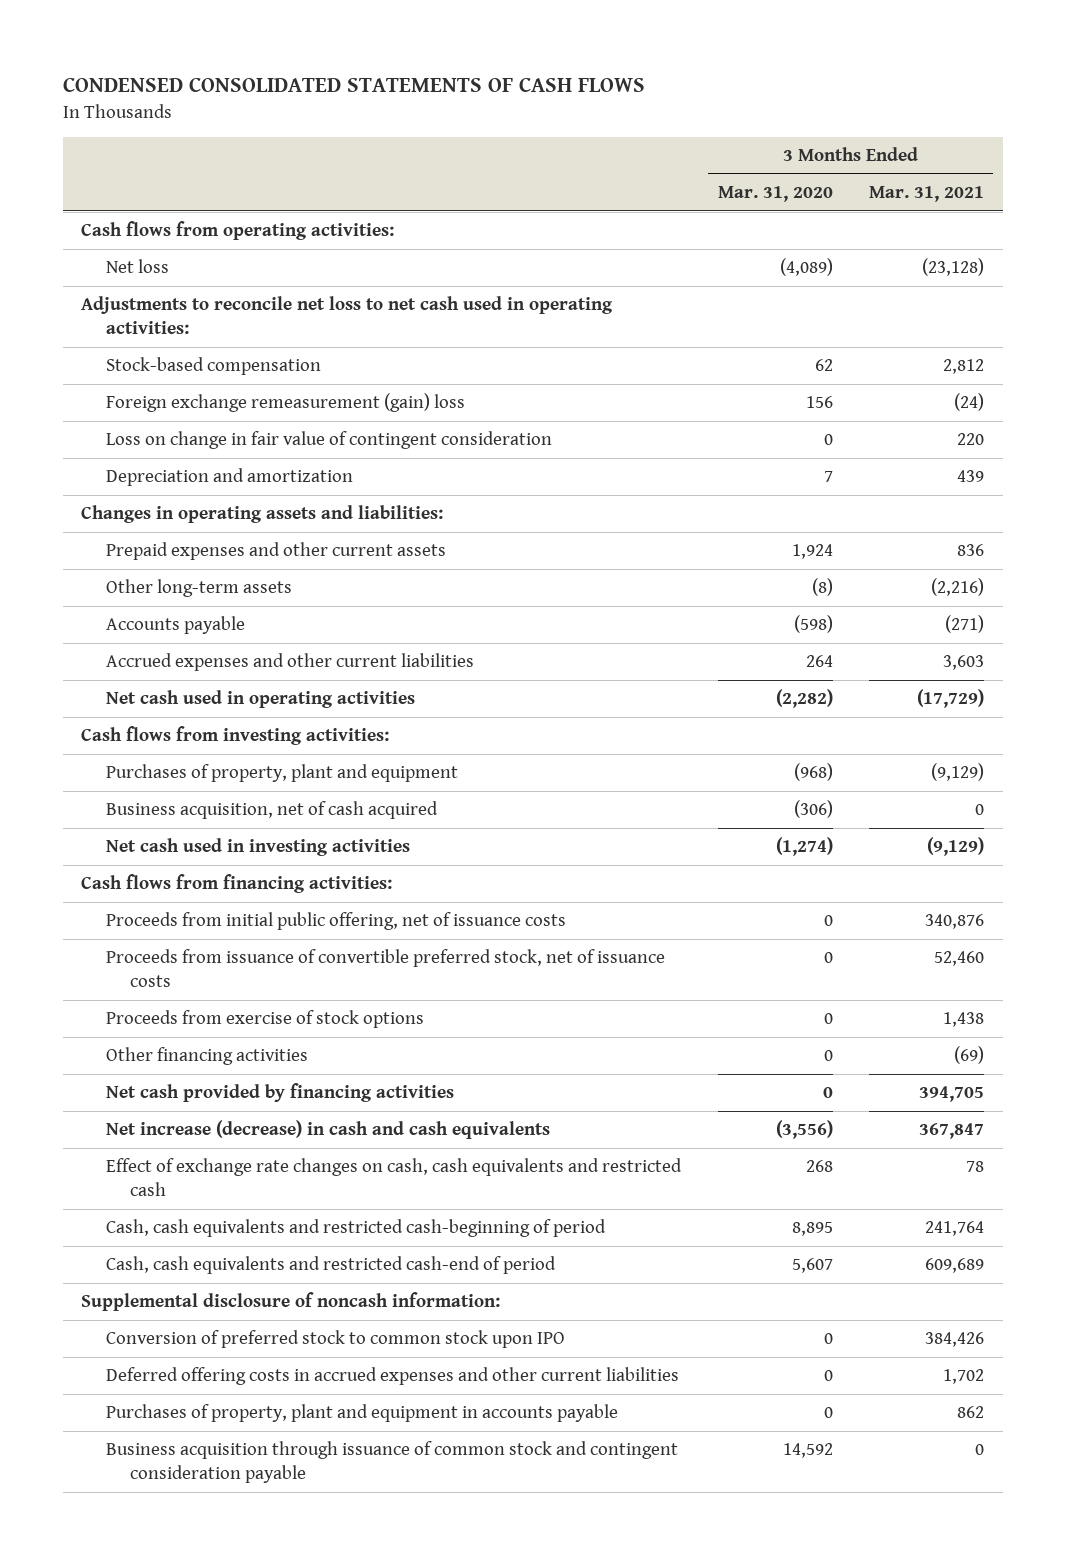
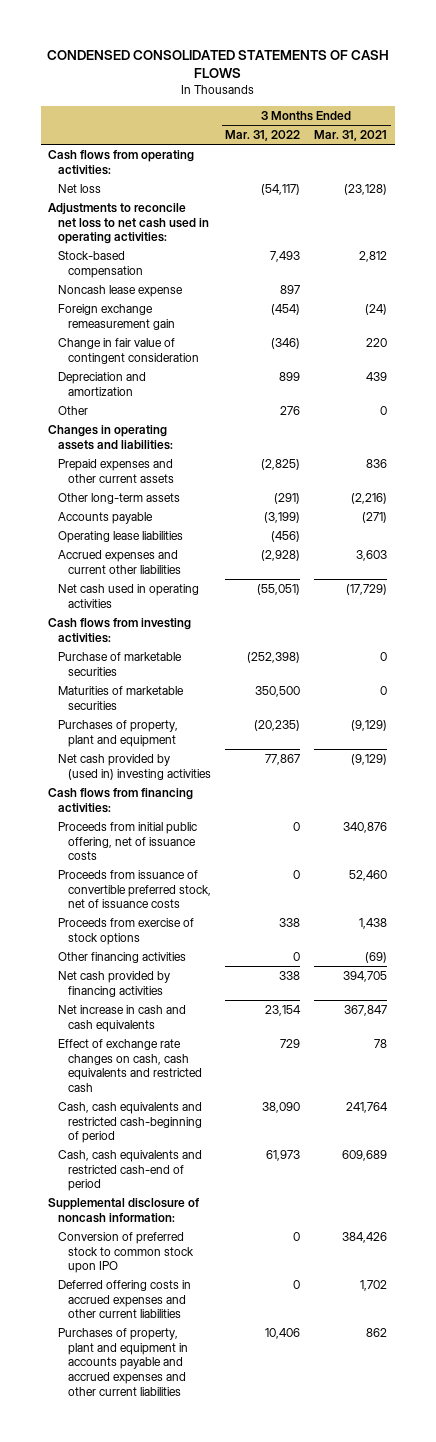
- | 3 Months Ended Mar. 31, 2020 | 3 Months Ended Mar. 31, 2021
+ | 3 Months Ended Mar. 31, 2022 | 3 Months Ended Mar. 31, 2021
- Foreign exchange remeasurement (gain) loss | 156 | (24)
- Loss on change in fair value of contingent consideration | 0 | 220
+ Noncash lease expense | 897 |
+ Foreign exchange remeasurement gain | (454) | (24)
+ Change in fair value of contingent consideration | (346) | 220
+ Other | 276 | 0
- Accrued expenses and other current liabilities | 264 | 3,603
+ Operating lease liabilities | (456) |
+ Accrued expenses and current other liabilities | (2,928) | 3,603
+ Purchase of marketable securities | (252,398) | 0
+ Maturities of marketable securities | 350,500 | 0
- Business acquisition, net of cash acquired | (306) | 0
- Net cash used in investing activities | (1,274) | (9,129)
+ Net cash provided by (used in) investing activities | 77,867 | (9,129)
- Net increase (decrease) in cash and cash equivalents | (3,556) | 367,847
+ Net increase in cash and cash equivalents | 23,154 | 367,847
- Purchases of property, plant and equipment in accounts payable | 0 | 862
- Business acquisition through issuance of common stock and contingent consideration payable | 14,592 | 0
+ Purchases of property, plant and equipment in accounts payable and accrued expenses and other current liabilities | 10,406 | 862

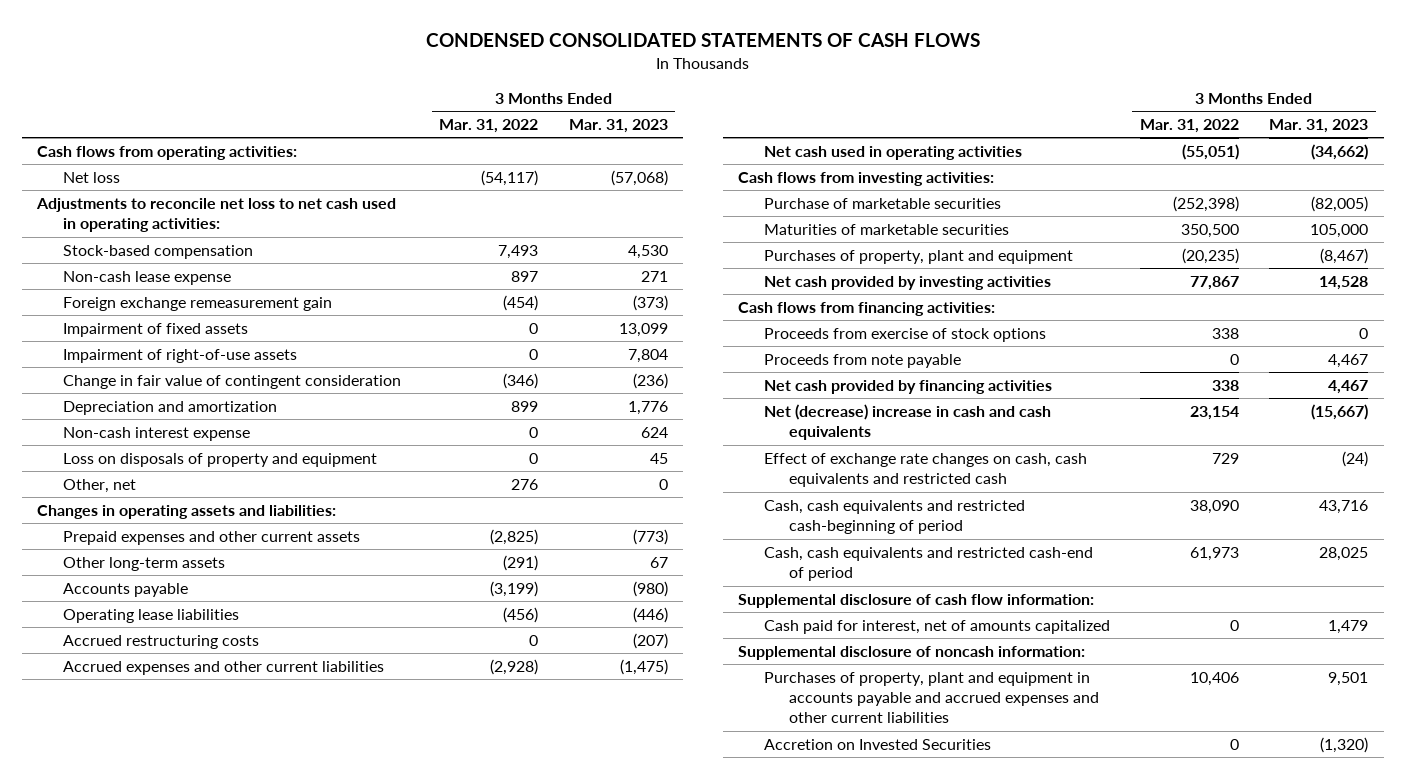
- | 3 Months Ended Mar. 31, 2022 | 3 Months Ended Mar. 31, 2021
+ | 3 Months Ended Mar. 31, 2022 | 3 Months Ended Mar. 31, 2023
- Noncash lease expense | 897 |
+ Non-cash lease expense | 897 | 271
+ Impairment of fixed assets | 0 | 13,099
+ Impairment of right-of-use assets | 0 | 7,804
- Other | 276 | 0
+ Non-cash interest expense | 0 | 624
+ Loss on disposals of property and equipment | 0 | 45
+ Other, net | 276 | 0
- Accrued expenses and current other liabilities | (2,928) | 3,603
+ Accrued restructuring costs | 0 | (207)
+ Accrued expenses and other current liabilities | (2,928) | (1,475)
- Net cash provided by (used in) investing activities | 77,867 | (9,129)
+ Net cash provided by investing activities | 77,867 | 14,528
- Proceeds from initial public offering, net of issuance costs | 0 | 340,876
- Proceeds from issuance of convertible preferred stock, net of issuance costs | 0 | 52,460
- Other financing activities | 0 | (69)
+ Proceeds from note payable | 0 | 4,467
- Net increase in cash and cash equivalents | 23,154 | 367,847
+ Net (decrease) increase in cash and cash equivalents | 23,154 | (15,667)
+ Supplemental disclosure of cash flow information:
+ Cash paid for interest, net of amounts capitalized | 0 | 1,479
- Conversion of preferred stock to common stock upon IPO | 0 | 384,426
- Deferred offering costs in accrued expenses and other current liabilities | 0 | 1,702
+ Accretion on Invested Securities | 0 | (1,320)

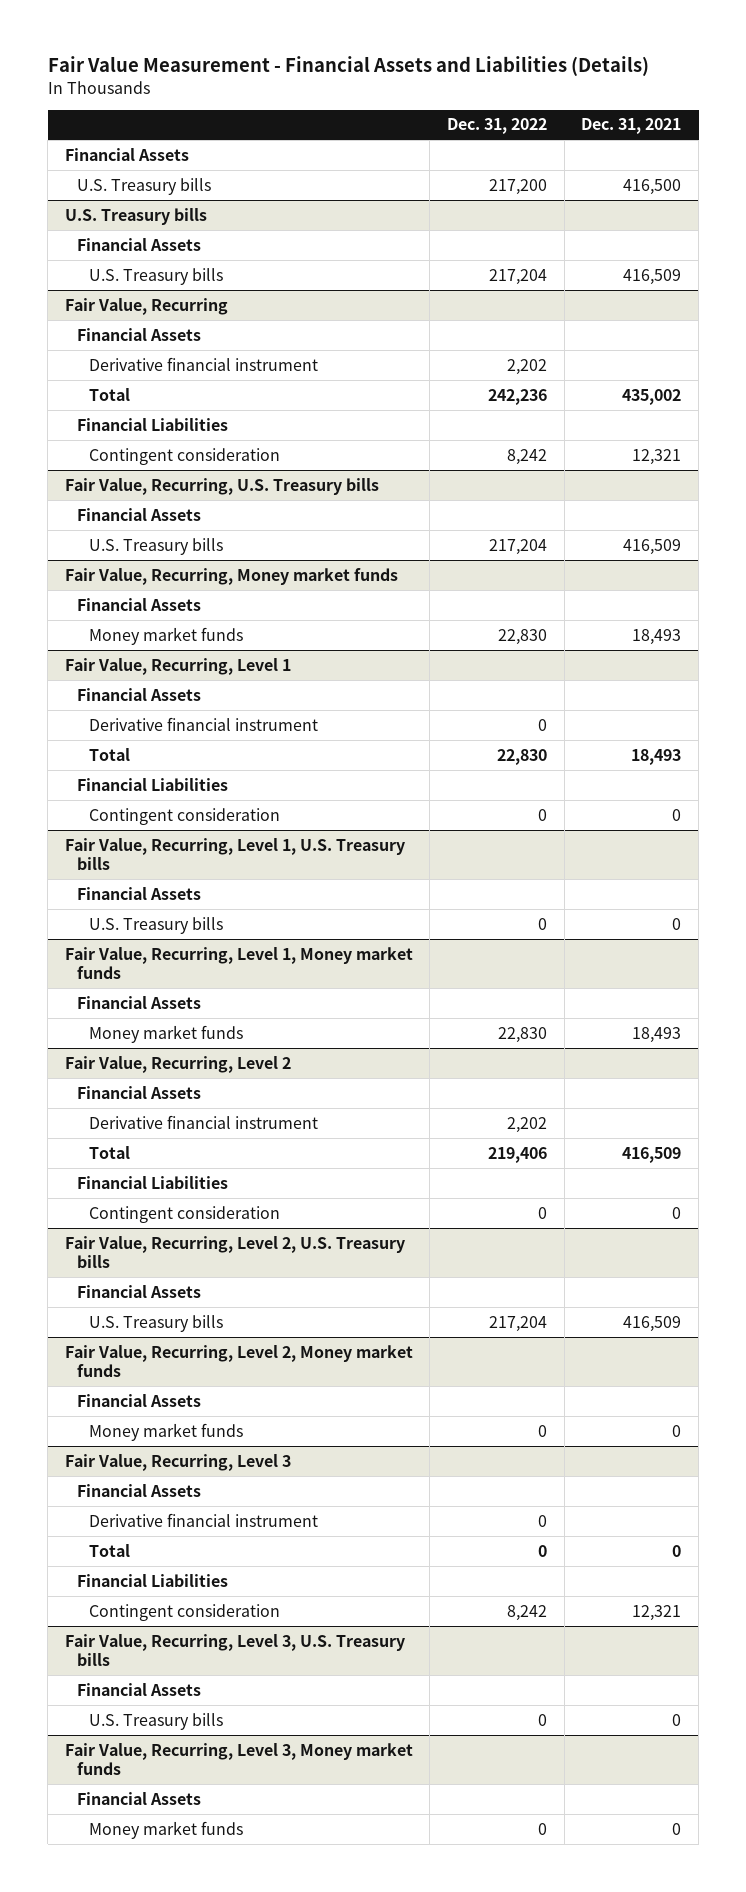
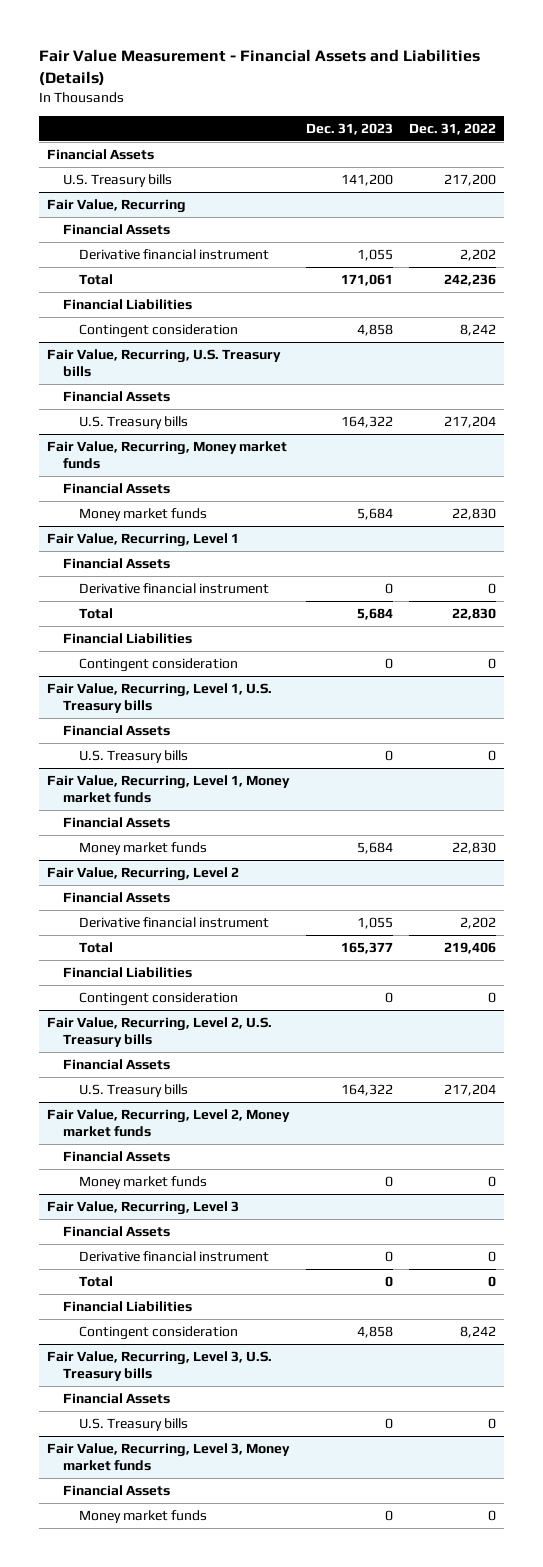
- | Dec. 31, 2022 | Dec. 31, 2021
+ | Dec. 31, 2023 | Dec. 31, 2022
- U.S. Treasury bills
- Financial Assets
- U.S. Treasury bills | 217,204 | 416,509

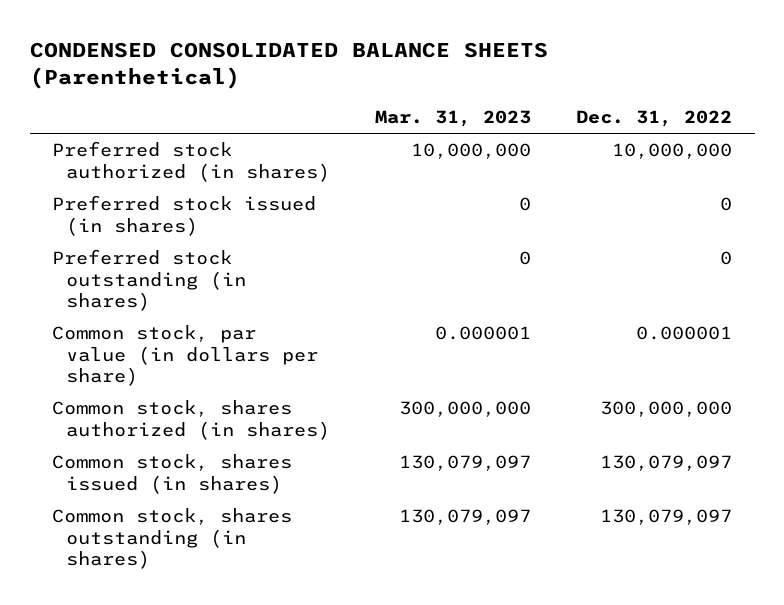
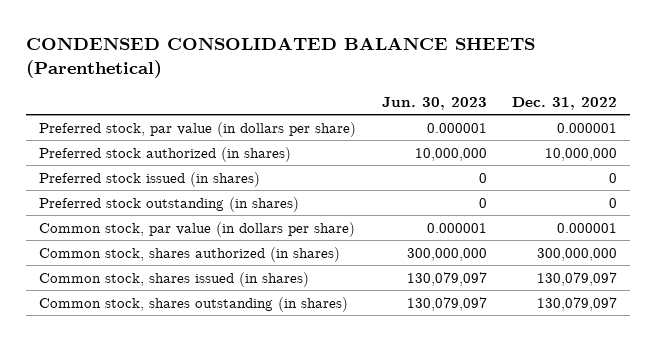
- | Mar. 31, 2023 | Dec. 31, 2022
+ | Jun. 30, 2023 | Dec. 31, 2022
+ Preferred stock, par value (in dollars per share) | 0.000001 | 0.000001

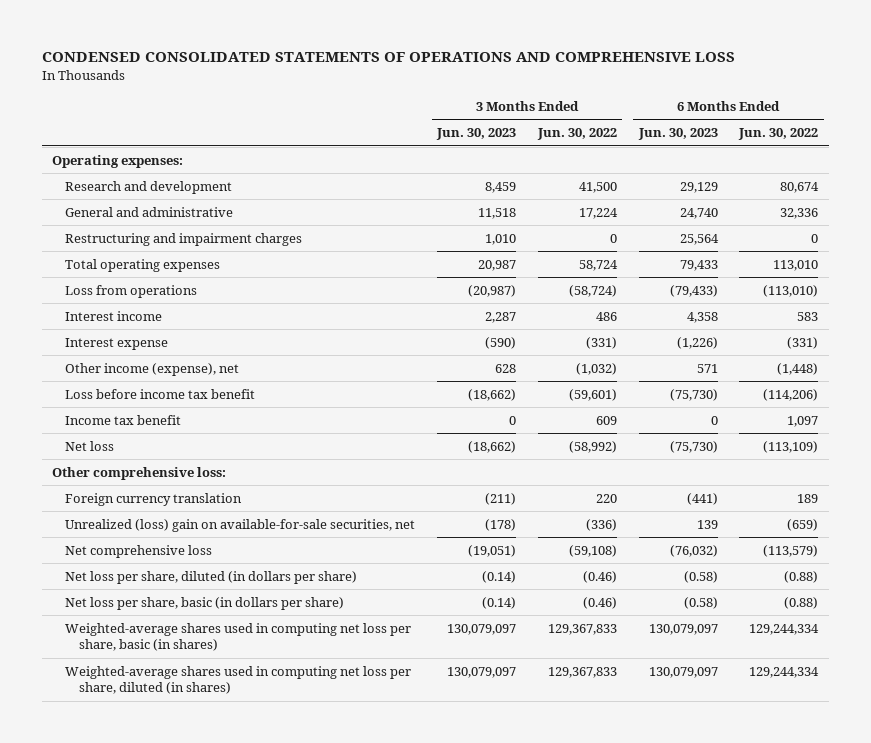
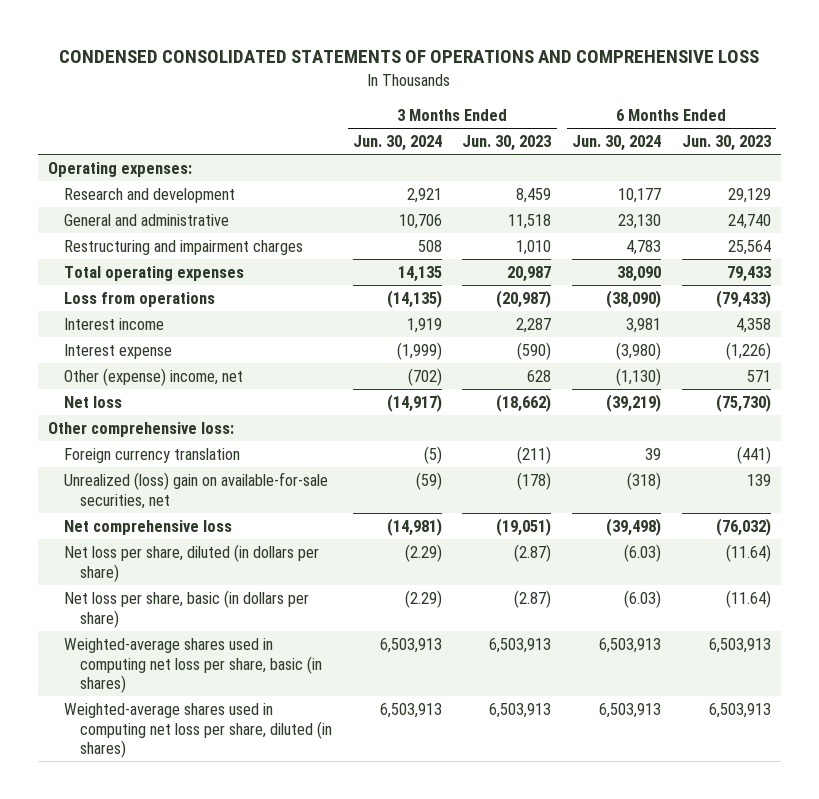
- | 3 Months Ended Jun. 30, 2023 | 3 Months Ended Jun. 30, 2022 | 6 Months Ended Jun. 30, 2023 | 6 Months Ended Jun. 30, 2022
+ | 3 Months Ended Jun. 30, 2024 | 3 Months Ended Jun. 30, 2023 | 6 Months Ended Jun. 30, 2024 | 6 Months Ended Jun. 30, 2023
- Other income (expense), net | 628 | (1,032) | 571 | (1,448)
- Loss before income tax benefit | (18,662) | (59,601) | (75,730) | (114,206)
- Income tax benefit | 0 | 609 | 0 | 1,097
+ Other (expense) income, net | (702) | 628 | (1,130) | 571
- Net loss per share, diluted (in dollars per share) | (0.14) | (0.46) | (0.58) | (0.88)
- Net loss per share, basic (in dollars per share) | (0.14) | (0.46) | (0.58) | (0.88)
- Weighted-average shares used in computing net loss per share, basic (in shares) | 130,079,097 | 129,367,833 | 130,079,097 | 129,244,334
- Weighted-average shares used in computing net loss per share, diluted (in shares) | 130,079,097 | 129,367,833 | 130,079,097 | 129,244,334
+ Net loss per share, diluted (in dollars per share) | (2.29) | (2.87) | (6.03) | (11.64)
+ Net loss per share, basic (in dollars per share) | (2.29) | (2.87) | (6.03) | (11.64)
+ Weighted-average shares used in computing net loss per share, basic (in shares) | 6,503,913 | 6,503,913 | 6,503,913 | 6,503,913
+ Weighted-average shares used in computing net loss per share, diluted (in shares) | 6,503,913 | 6,503,913 | 6,503,913 | 6,503,913

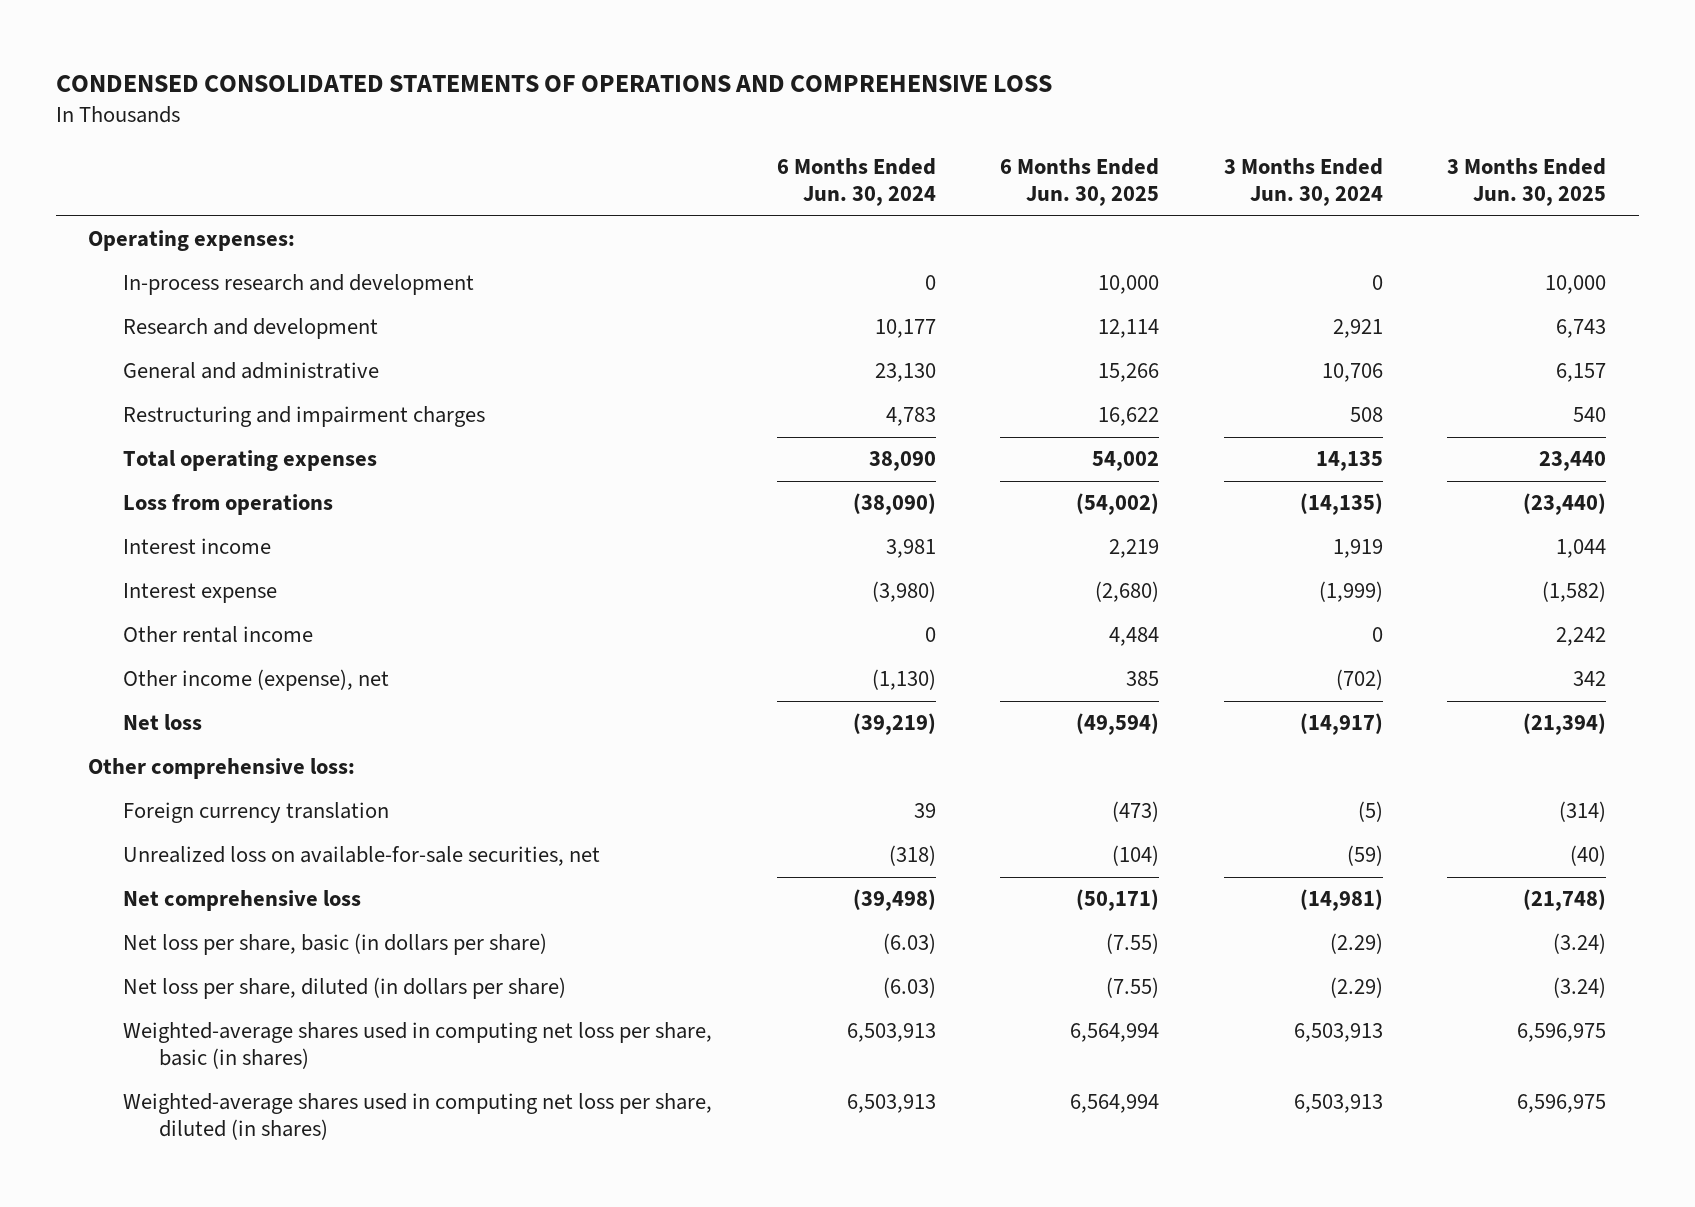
- | 3 Months Ended Jun. 30, 2024 | 3 Months Ended Jun. 30, 2023 | 6 Months Ended Jun. 30, 2024 | 6 Months Ended Jun. 30, 2023
+ | 6 Months Ended Jun. 30, 2024 | 6 Months Ended Jun. 30, 2025 | 3 Months Ended Jun. 30, 2024 | 3 Months Ended Jun. 30, 2025
+ In-process research and development | 0 | 10,000 | 0 | 10,000
- Other (expense) income, net | (702) | 628 | (1,130) | 571
+ Other rental income | 0 | 4,484 | 0 | 2,242
+ Other income (expense), net | (1,130) | 385 | (702) | 342
- Unrealized (loss) gain on available-for-sale securities, net | (59) | (178) | (318) | 139
+ Unrealized loss on available-for-sale securities, net | (318) | (104) | (59) | (40)
moved down: Net loss per share, diluted (in dollars per share) | (6.03) | (7.55) | (2.29) | (3.24)

